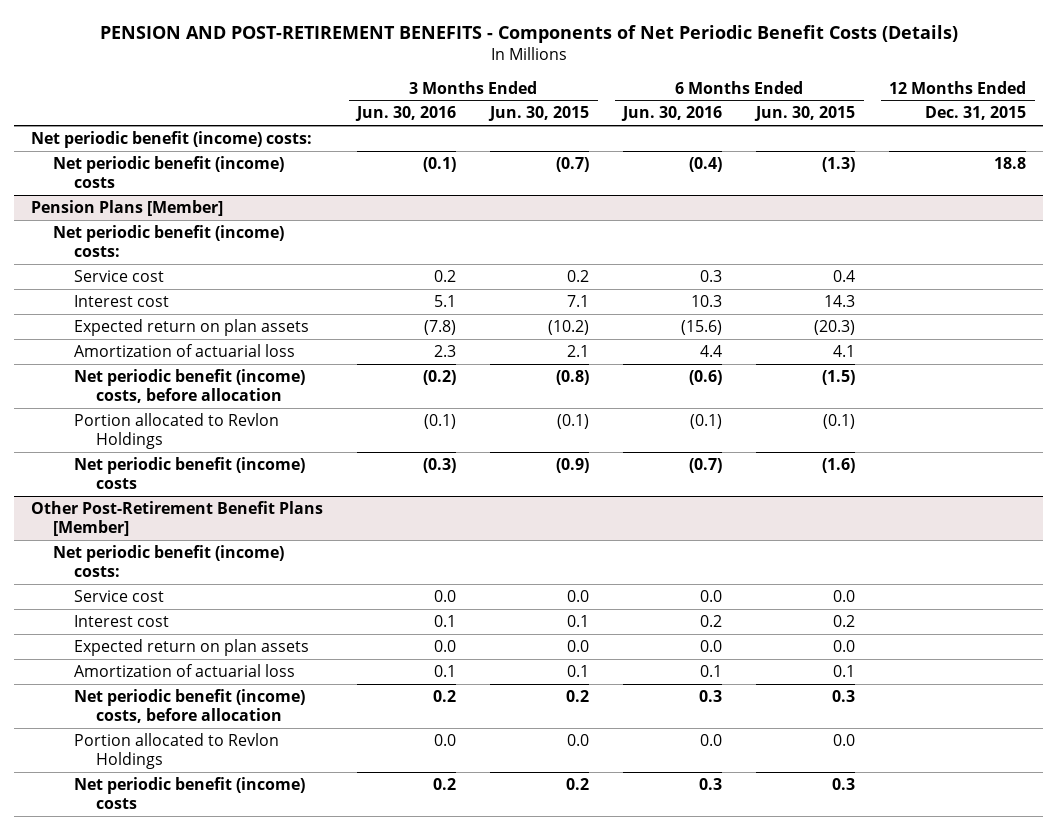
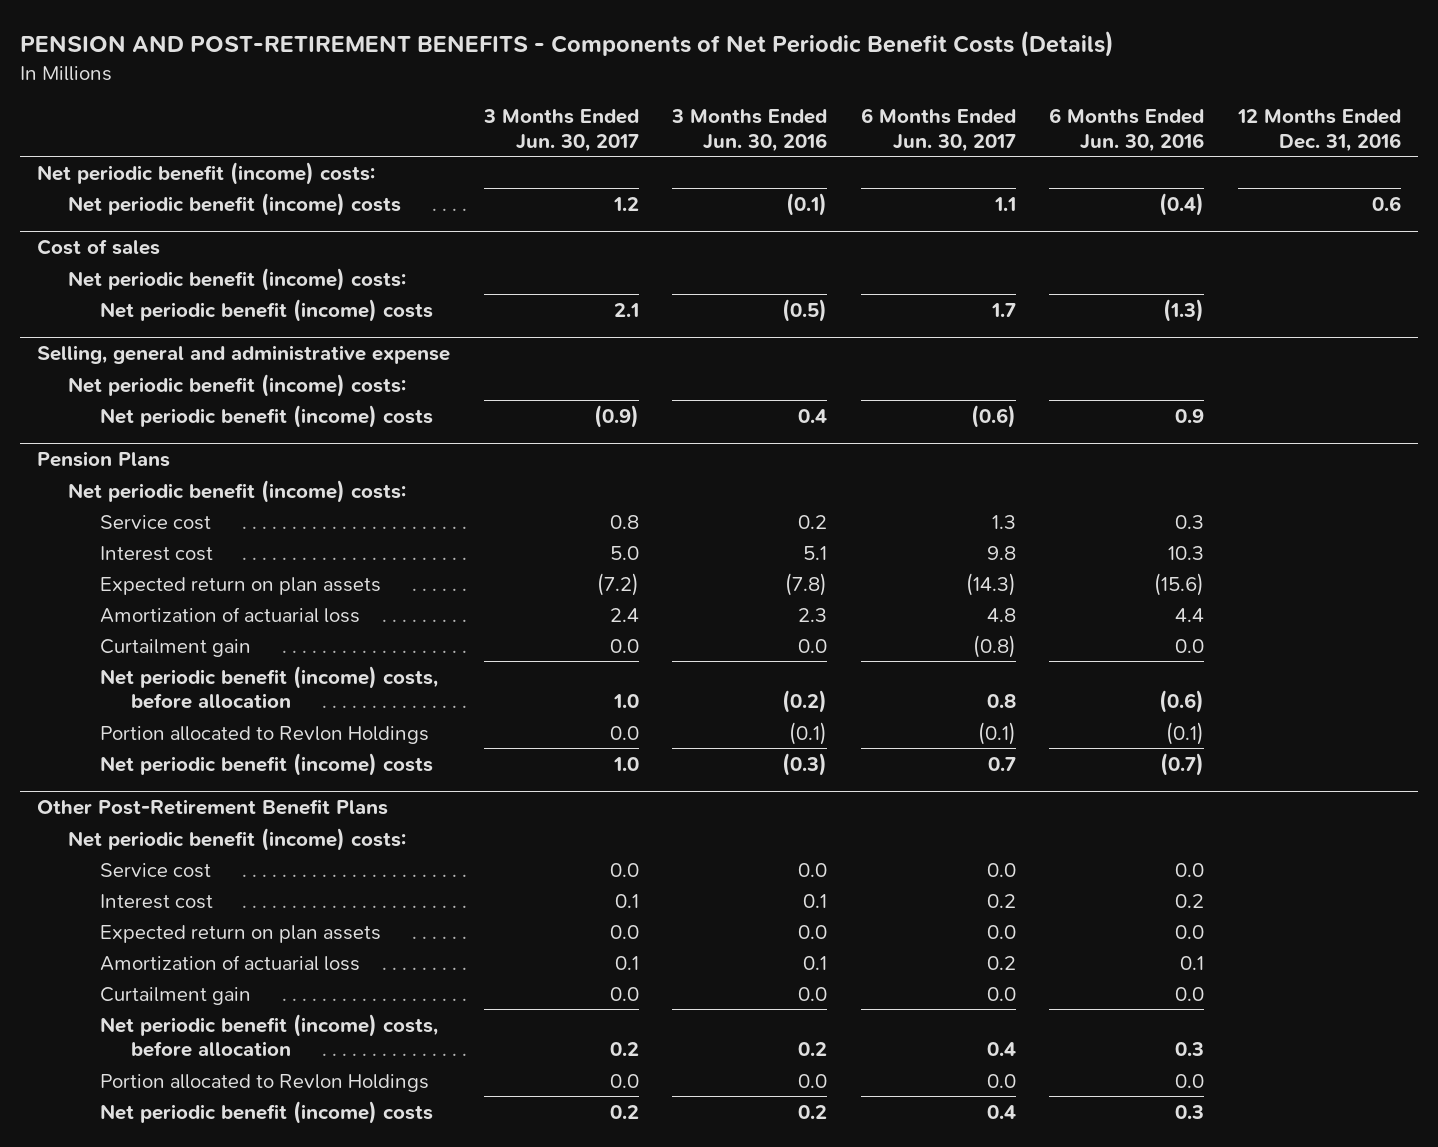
- | 3 Months Ended Jun. 30, 2016 | 3 Months Ended Jun. 30, 2015 | 6 Months Ended Jun. 30, 2016 | 6 Months Ended Jun. 30, 2015 | 12 Months Ended Dec. 31, 2015
+ | 3 Months Ended Jun. 30, 2017 | 3 Months Ended Jun. 30, 2016 | 6 Months Ended Jun. 30, 2017 | 6 Months Ended Jun. 30, 2016 | 12 Months Ended Dec. 31, 2016
- Pension Plans [Member]
+ Cost of sales
+ Net periodic benefit (income) costs | 2.1 | (0.5) | 1.7 | (1.3) |
+ Selling, general and administrative expense
+ Net periodic benefit (income) costs:
+ Net periodic benefit (income) costs | (0.9) | 0.4 | (0.6) | 0.9 |
+ Pension Plans
+ Net periodic benefit (income) costs:
+ Curtailment gain | 0.0 | 0.0 | (0.8) | 0.0 |
- Other Post-Retirement Benefit Plans [Member]
+ Other Post-Retirement Benefit Plans
+ Curtailment gain | 0.0 | 0.0 | 0.0 | 0.0 |

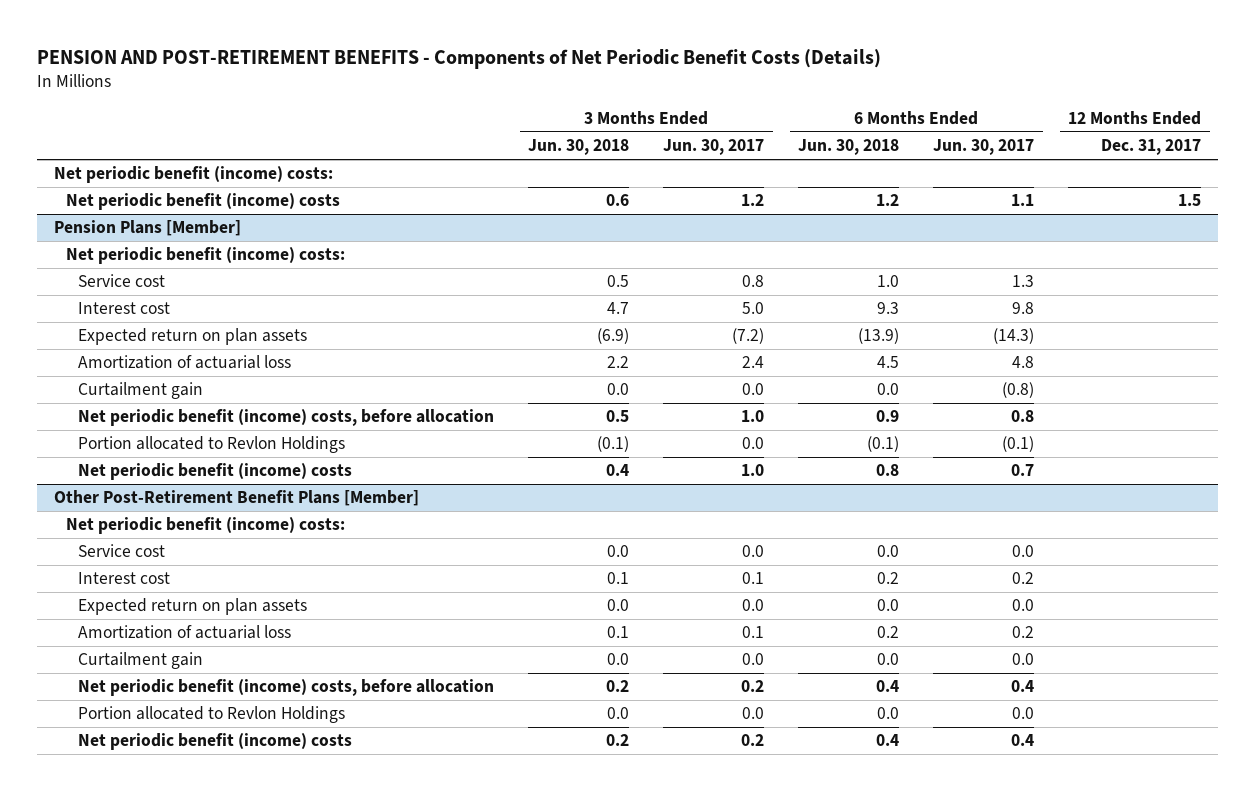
- | 3 Months Ended Jun. 30, 2017 | 3 Months Ended Jun. 30, 2016 | 6 Months Ended Jun. 30, 2017 | 6 Months Ended Jun. 30, 2016 | 12 Months Ended Dec. 31, 2016
+ | 3 Months Ended Jun. 30, 2018 | 3 Months Ended Jun. 30, 2017 | 6 Months Ended Jun. 30, 2018 | 6 Months Ended Jun. 30, 2017 | 12 Months Ended Dec. 31, 2017
- Cost of sales
- Net periodic benefit (income) costs:
- Net periodic benefit (income) costs | 2.1 | (0.5) | 1.7 | (1.3) |
- Selling, general and administrative expense
- Net periodic benefit (income) costs:
- Net periodic benefit (income) costs | (0.9) | 0.4 | (0.6) | 0.9 |
- Pension Plans
+ Pension Plans [Member]
- Other Post-Retirement Benefit Plans
+ Other Post-Retirement Benefit Plans [Member]

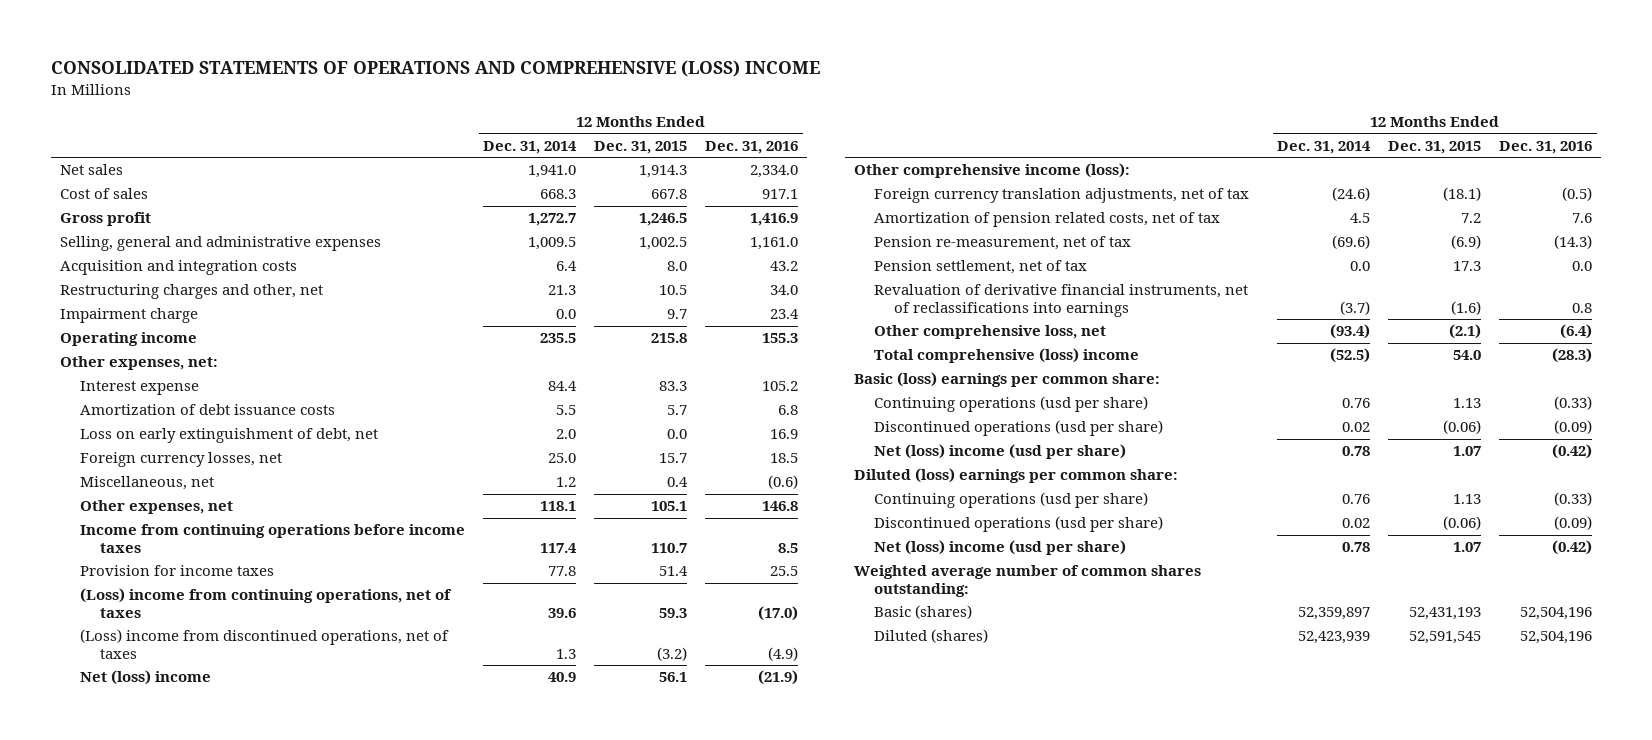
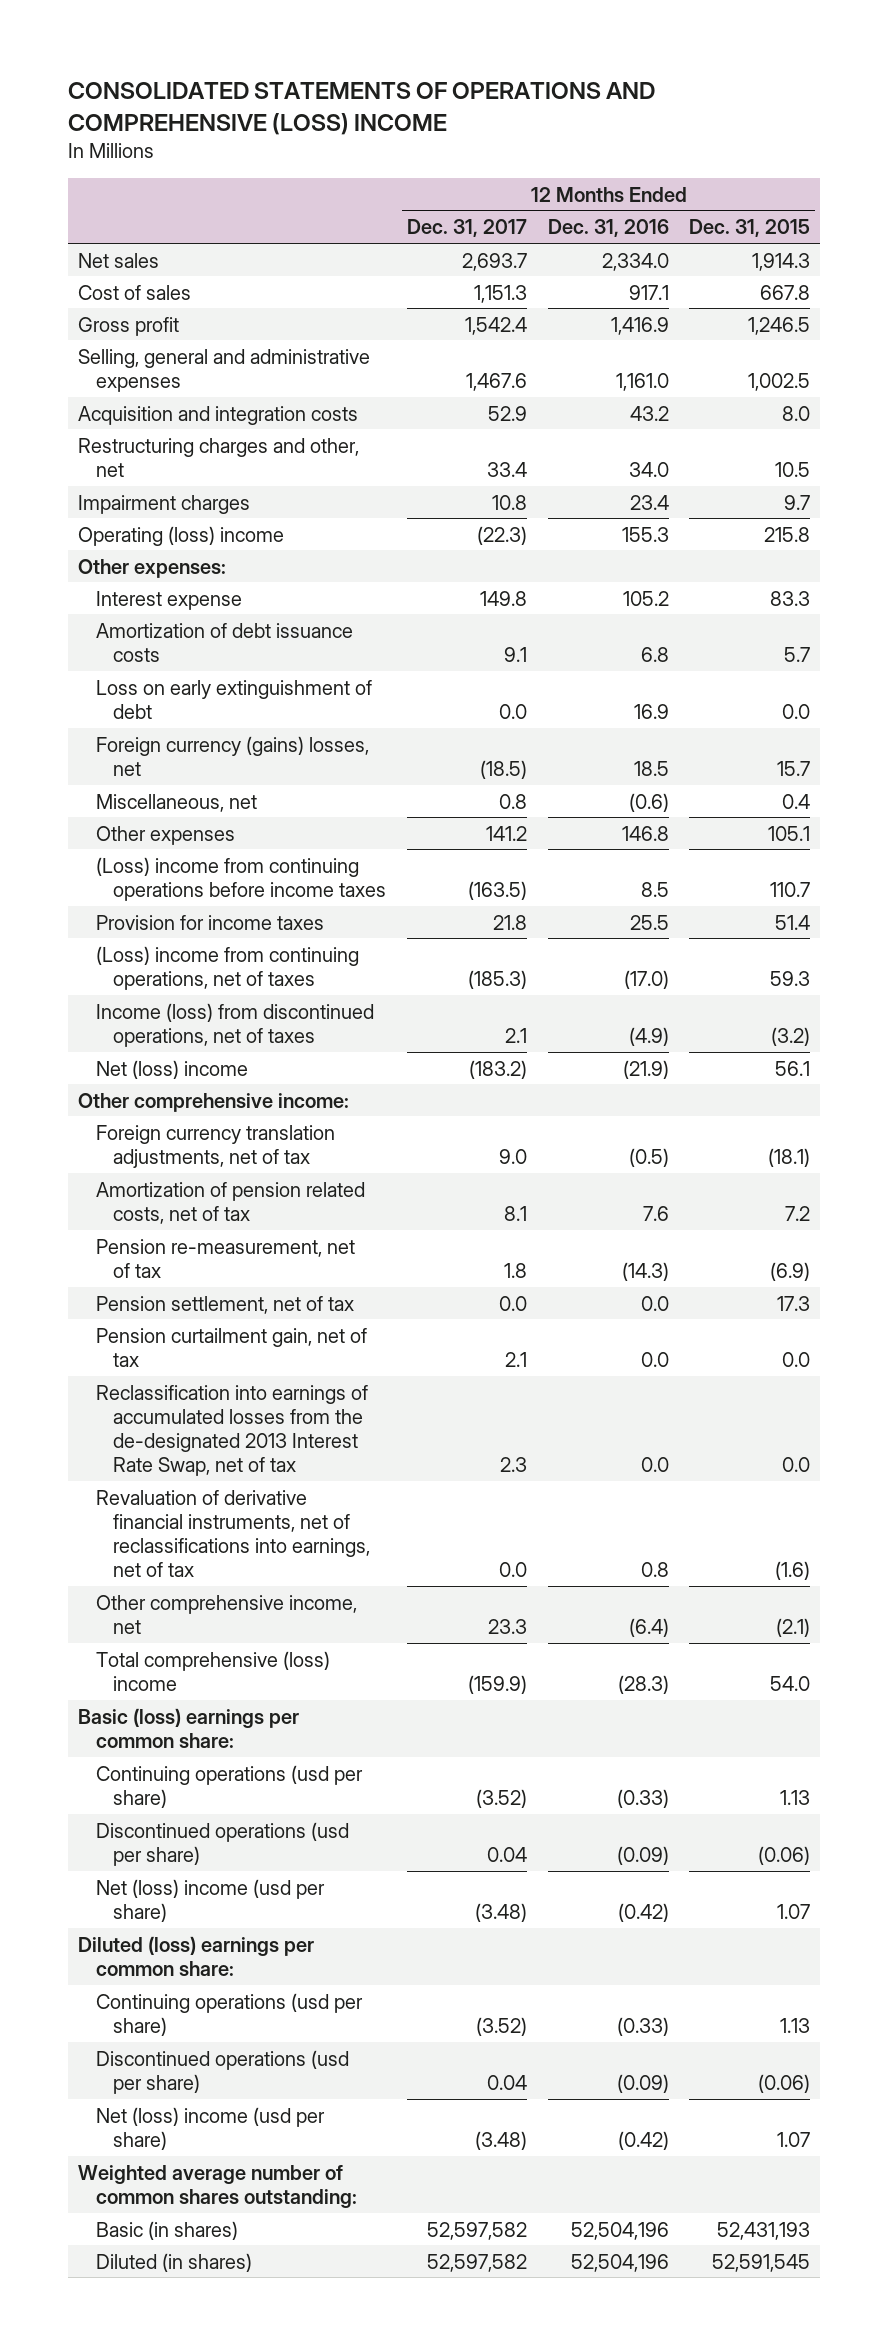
- | 12 Months Ended Dec. 31, 2014 | 12 Months Ended Dec. 31, 2015 | 12 Months Ended Dec. 31, 2016
+ | 12 Months Ended Dec. 31, 2017 | 12 Months Ended Dec. 31, 2016 | 12 Months Ended Dec. 31, 2015
- Impairment charge | 0.0 | 9.7 | 23.4
- Operating income | 235.5 | 215.8 | 155.3
- Other expenses, net:
+ Impairment charges | 10.8 | 23.4 | 9.7
+ Operating (loss) income | (22.3) | 155.3 | 215.8
+ Other expenses:
- Loss on early extinguishment of debt, net | 2.0 | 0.0 | 16.9
- Foreign currency losses, net | 25.0 | 15.7 | 18.5
+ Loss on early extinguishment of debt | 0.0 | 16.9 | 0.0
+ Foreign currency (gains) losses, net | (18.5) | 18.5 | 15.7
- Other expenses, net | 118.1 | 105.1 | 146.8
- Income from continuing operations before income taxes | 117.4 | 110.7 | 8.5
+ Other expenses | 141.2 | 146.8 | 105.1
+ (Loss) income from continuing operations before income taxes | (163.5) | 8.5 | 110.7
- (Loss) income from discontinued operations, net of taxes | 1.3 | (3.2) | (4.9)
+ Income (loss) from discontinued operations, net of taxes | 2.1 | (4.9) | (3.2)
- Other comprehensive income (loss):
+ Other comprehensive income:
- Revaluation of derivative financial instruments, net of reclassifications into earnings | (3.7) | (1.6) | 0.8
- Other comprehensive loss, net | (93.4) | (2.1) | (6.4)
+ Pension curtailment gain, net of tax | 2.1 | 0.0 | 0.0
+ Reclassification into earnings of accumulated losses from the de-designated 2013 Interest Rate Swap, net of tax | 2.3 | 0.0 | 0.0
+ Revaluation of derivative financial instruments, net of reclassifications into earnings, net of tax | 0.0 | 0.8 | (1.6)
+ Other comprehensive income, net | 23.3 | (6.4) | (2.1)
- Basic (shares) | 52,359,897 | 52,431,193 | 52,504,196
- Diluted (shares) | 52,423,939 | 52,591,545 | 52,504,196
+ Basic (in shares) | 52,597,582 | 52,504,196 | 52,431,193
+ Diluted (in shares) | 52,597,582 | 52,504,196 | 52,591,545

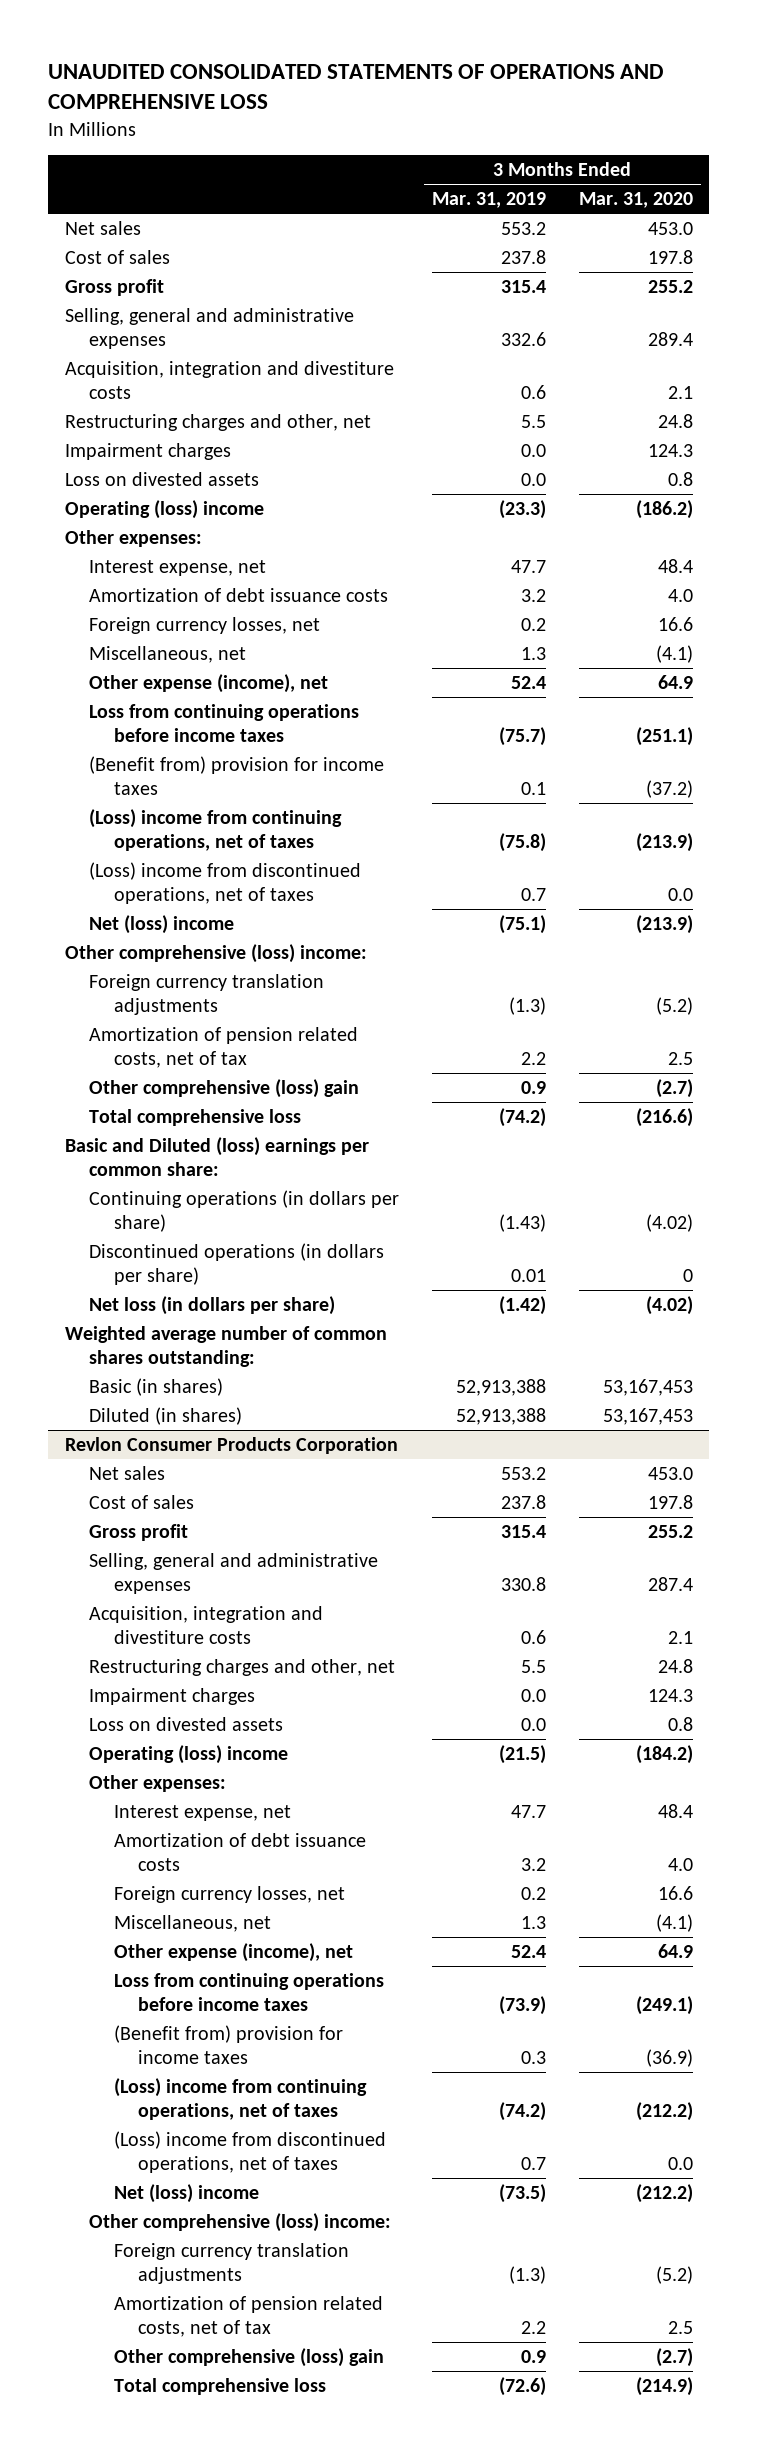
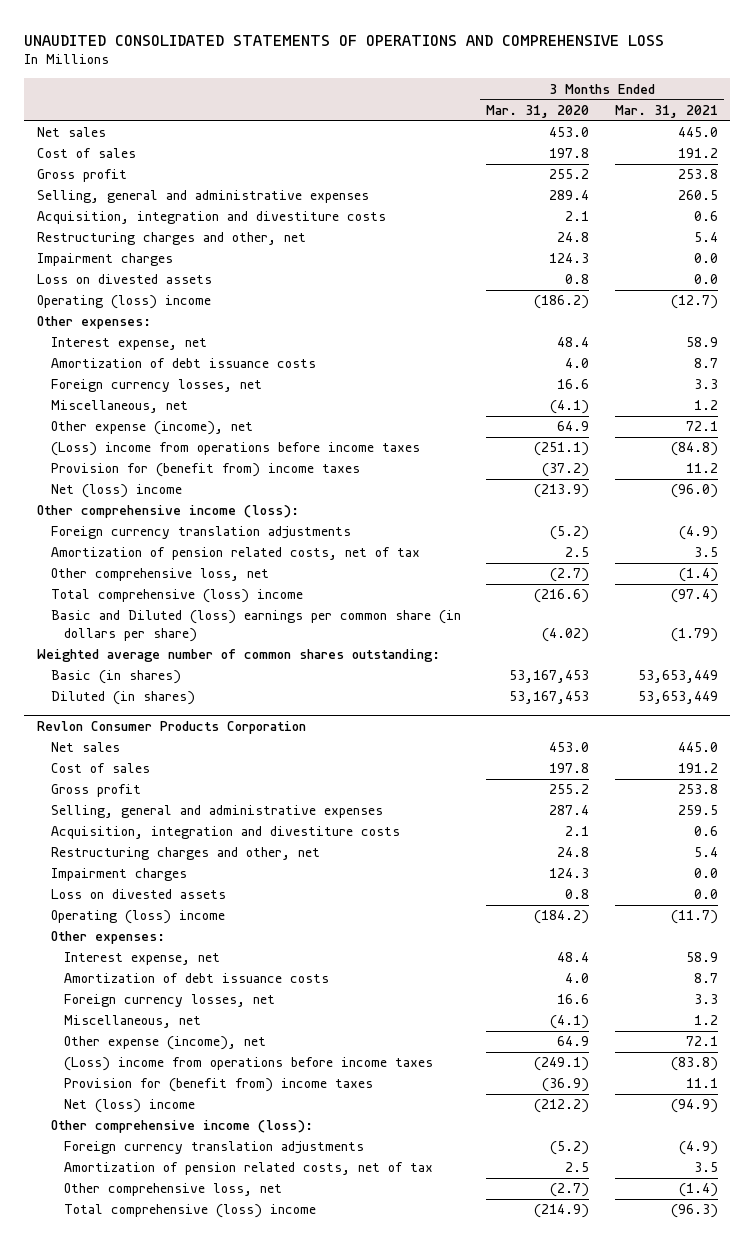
- | 3 Months Ended Mar. 31, 2019 | 3 Months Ended Mar. 31, 2020
+ | 3 Months Ended Mar. 31, 2020 | 3 Months Ended Mar. 31, 2021
- Loss from continuing operations before income taxes | (75.7) | (251.1)
- (Benefit from) provision for income taxes | 0.1 | (37.2)
- (Loss) income from continuing operations, net of taxes | (75.8) | (213.9)
- (Loss) income from discontinued operations, net of taxes | 0.7 | 0.0
+ (Loss) income from operations before income taxes | (251.1) | (84.8)
+ Provision for (benefit from) income taxes | (37.2) | 11.2
- Other comprehensive (loss) income:
+ Other comprehensive income (loss):
- Other comprehensive (loss) gain | 0.9 | (2.7)
- Total comprehensive loss | (74.2) | (216.6)
- Basic and Diluted (loss) earnings per common share:
- Continuing operations (in dollars per share) | (1.43) | (4.02)
- Discontinued operations (in dollars per share) | 0.01 | 0
- Net loss (in dollars per share) | (1.42) | (4.02)
+ Other comprehensive loss, net | (2.7) | (1.4)
+ Total comprehensive (loss) income | (216.6) | (97.4)
+ Basic and Diluted (loss) earnings per common share (in dollars per share) | (4.02) | (1.79)
@ Revlon Consumer Products Corporation
- Loss from continuing operations before income taxes | (73.9) | (249.1)
- (Benefit from) provision for income taxes | 0.3 | (36.9)
- (Loss) income from continuing operations, net of taxes | (74.2) | (212.2)
- (Loss) income from discontinued operations, net of taxes | 0.7 | 0.0
+ (Loss) income from operations before income taxes | (249.1) | (83.8)
+ Provision for (benefit from) income taxes | (36.9) | 11.1
- Other comprehensive (loss) income:
+ Other comprehensive income (loss):
- Other comprehensive (loss) gain | 0.9 | (2.7)
- Total comprehensive loss | (72.6) | (214.9)
+ Other comprehensive loss, net | (2.7) | (1.4)
+ Total comprehensive (loss) income | (214.9) | (96.3)

